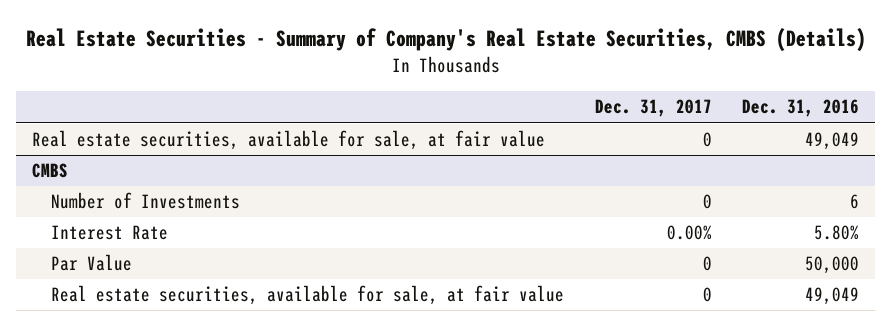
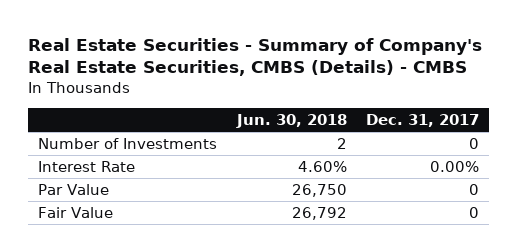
- Real Estate Securities - Summary of Company's Real Estate Securities, CMBS (Details)
+ Real Estate Securities - Summary of Company's Real Estate Securities, CMBS (Details) - CMBS
- | Dec. 31, 2017 | Dec. 31, 2016
+ | Jun. 30, 2018 | Dec. 31, 2017
- Real estate securities, available for sale, at fair value | 0 | 49,049
- CMBS
- Real estate securities, available for sale, at fair value | 0 | 49,049
+ Fair Value | 26,792 | 0

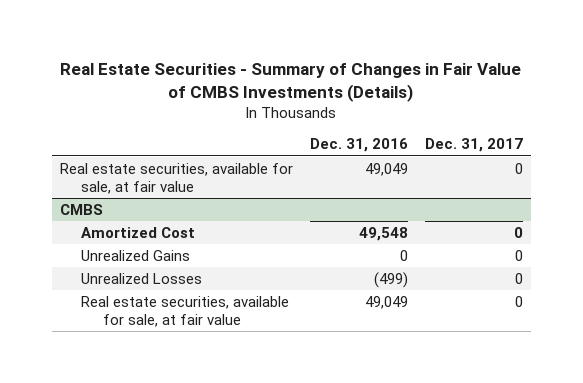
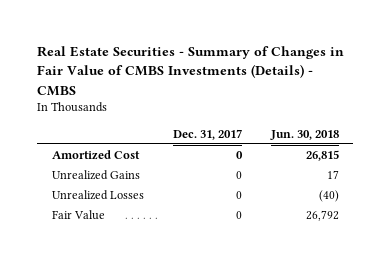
- Real Estate Securities - Summary of Changes in Fair Value of CMBS Investments (Details)
+ Real Estate Securities - Summary of Changes in Fair Value of CMBS Investments (Details) - CMBS
- | Dec. 31, 2016 | Dec. 31, 2017
+ | Dec. 31, 2017 | Jun. 30, 2018
- Real estate securities, available for sale, at fair value | 49,049 | 0
- CMBS
- Real estate securities, available for sale, at fair value | 49,049 | 0
+ Fair Value | 0 | 26,792

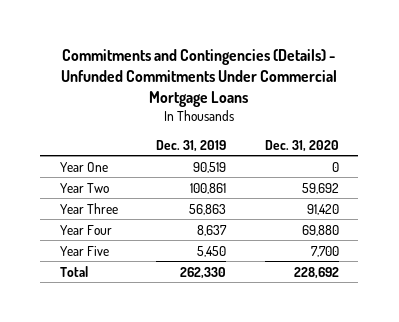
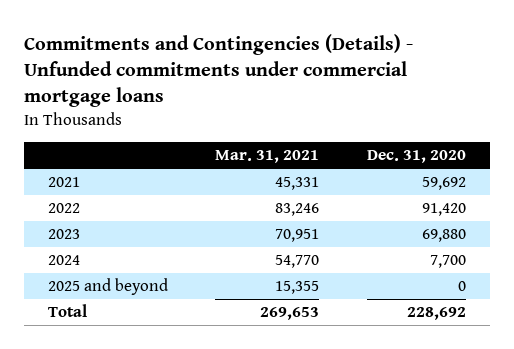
- Commitments and Contingencies (Details) - Unfunded Commitments Under Commercial Mortgage Loans
+ Commitments and Contingencies (Details) - Unfunded commitments under commercial mortgage loans
- | Dec. 31, 2019 | Dec. 31, 2020
+ | Mar. 31, 2021 | Dec. 31, 2020
- Year One | 90,519 | 0
- Year Two | 100,861 | 59,692
- Year Three | 56,863 | 91,420
- Year Four | 8,637 | 69,880
- Year Five | 5,450 | 7,700
+ 2021 | 45,331 | 59,692
+ 2022 | 83,246 | 91,420
+ 2023 | 70,951 | 69,880
+ 2024 | 54,770 | 7,700
+ 2025 and beyond | 15,355 | 0

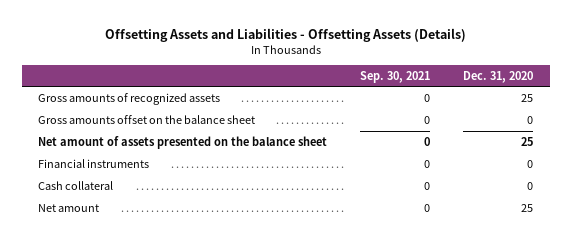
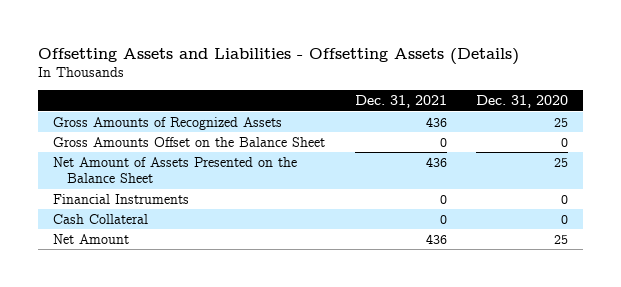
- | Sep. 30, 2021 | Dec. 31, 2020
+ | Dec. 31, 2021 | Dec. 31, 2020
- Gross amounts of recognized assets | 0 | 25
- Gross amounts offset on the balance sheet | 0 | 0
- Net amount of assets presented on the balance sheet | 0 | 25
- Financial instruments | 0 | 0
- Cash collateral | 0 | 0
- Net amount | 0 | 25
+ Gross Amounts of Recognized Assets | 436 | 25
+ Gross Amounts Offset on the Balance Sheet | 0 | 0
+ Net Amount of Assets Presented on the Balance Sheet | 436 | 25
+ Financial Instruments | 0 | 0
+ Cash Collateral | 0 | 0
+ Net Amount | 436 | 25

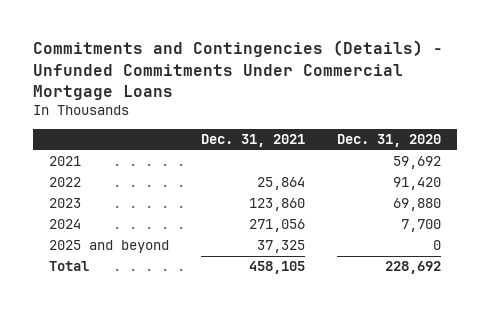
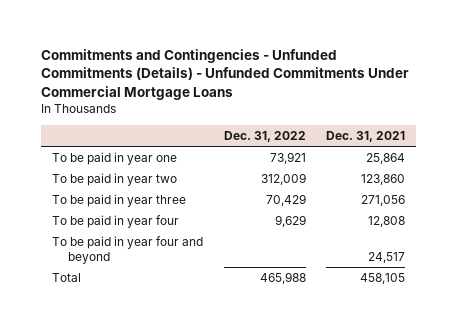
- Commitments and Contingencies (Details) - Unfunded Commitments Under Commercial Mortgage Loans
+ Commitments and Contingencies - Unfunded Commitments (Details) - Unfunded Commitments Under Commercial Mortgage Loans
- | Dec. 31, 2021 | Dec. 31, 2020
+ | Dec. 31, 2022 | Dec. 31, 2021
- 2021 | | 59,692
- 2022 | 25,864 | 91,420
- 2023 | 123,860 | 69,880
- 2024 | 271,056 | 7,700
- 2025 and beyond | 37,325 | 0
+ To be paid in year one | 73,921 | 25,864
+ To be paid in year two | 312,009 | 123,860
+ To be paid in year three | 70,429 | 271,056
+ To be paid in year four | 9,629 | 12,808
+ To be paid in year four and beyond | | 24,517

